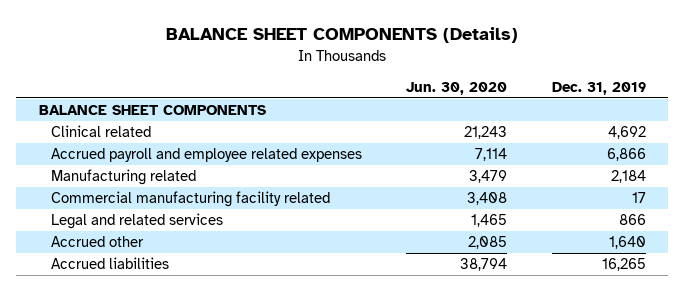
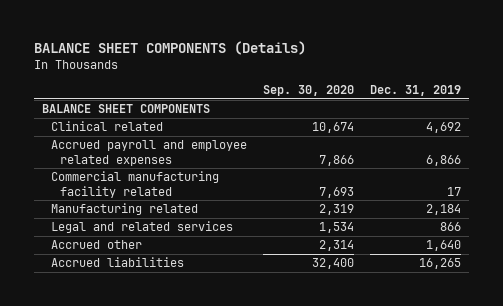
- | Jun. 30, 2020 | Dec. 31, 2019
+ | Sep. 30, 2020 | Dec. 31, 2019
moved down: Manufacturing related | 2,319 | 2,184

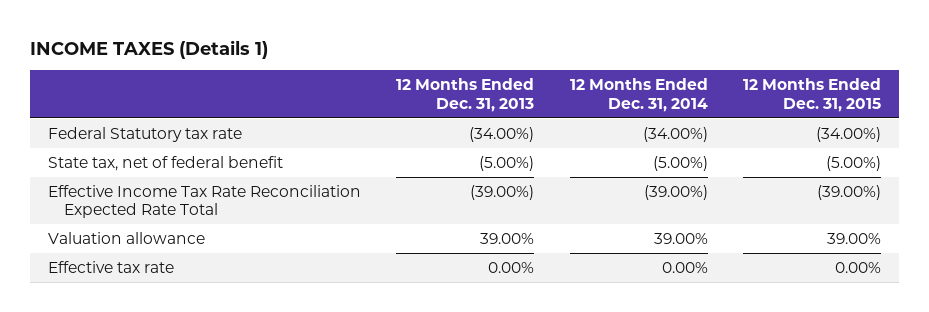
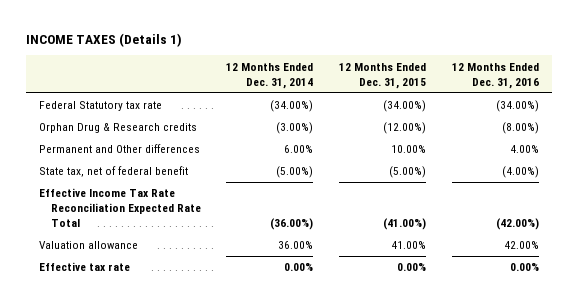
- | 12 Months Ended Dec. 31, 2013 | 12 Months Ended Dec. 31, 2014 | 12 Months Ended Dec. 31, 2015
+ | 12 Months Ended Dec. 31, 2014 | 12 Months Ended Dec. 31, 2015 | 12 Months Ended Dec. 31, 2016
+ Orphan Drug & Research credits | (3.00%) | (12.00%) | (8.00%)
+ Permanent and Other differences | 6.00% | 10.00% | 4.00%
- Effective Income Tax Rate Reconciliation Expected Rate Total | (39.00%) | (39.00%) | (39.00%)
- Valuation allowance | 39.00% | 39.00% | 39.00%
+ Effective Income Tax Rate Reconciliation Expected Rate Total | (36.00%) | (41.00%) | (42.00%)
+ Valuation allowance | 36.00% | 41.00% | 42.00%

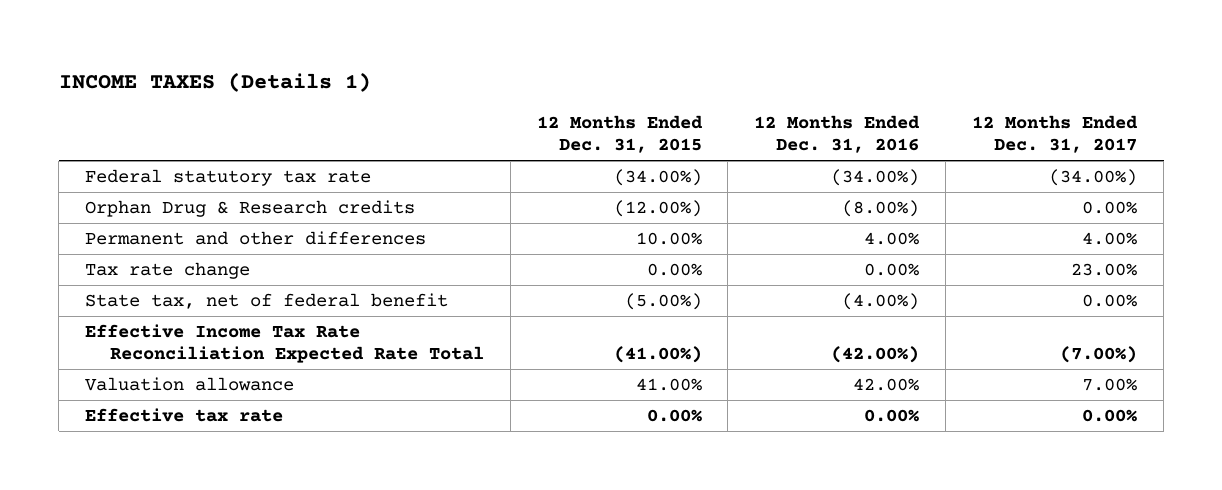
- | 12 Months Ended Dec. 31, 2014 | 12 Months Ended Dec. 31, 2015 | 12 Months Ended Dec. 31, 2016
+ | 12 Months Ended Dec. 31, 2015 | 12 Months Ended Dec. 31, 2016 | 12 Months Ended Dec. 31, 2017
- Federal Statutory tax rate | (34.00%) | (34.00%) | (34.00%)
+ Federal statutory tax rate | (34.00%) | (34.00%) | (34.00%)
- Permanent and Other differences | 6.00% | 10.00% | 4.00%
+ Permanent and other differences | 10.00% | 4.00% | 4.00%
+ Tax rate change | 0.00% | 0.00% | 23.00%

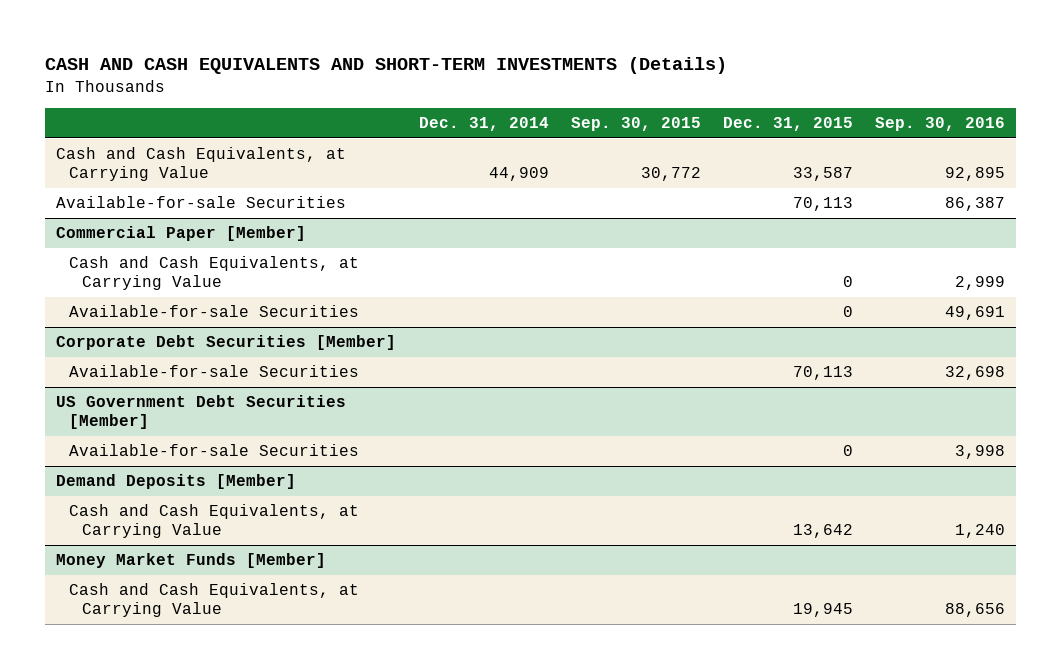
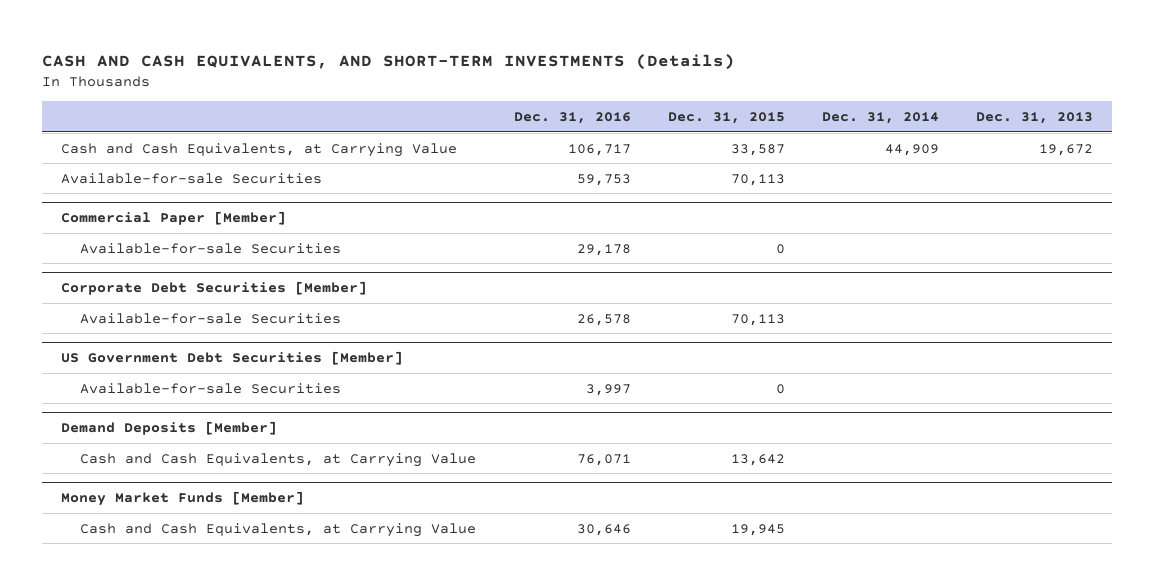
- CASH AND CASH EQUIVALENTS AND SHORT-TERM INVESTMENTS (Details)
+ CASH AND CASH EQUIVALENTS, AND SHORT-TERM INVESTMENTS (Details)
- | Dec. 31, 2014 | Sep. 30, 2015 | Dec. 31, 2015 | Sep. 30, 2016
+ | Dec. 31, 2016 | Dec. 31, 2015 | Dec. 31, 2014 | Dec. 31, 2013
@ Commercial Paper [Member]
- Cash and Cash Equivalents, at Carrying Value | | | 0 | 2,999

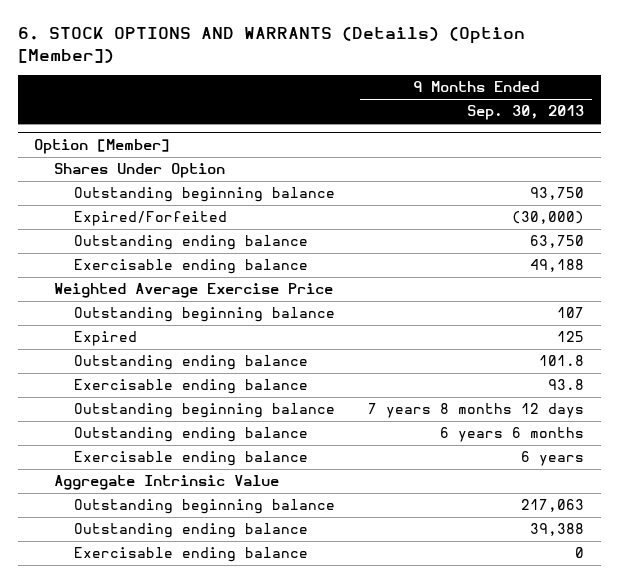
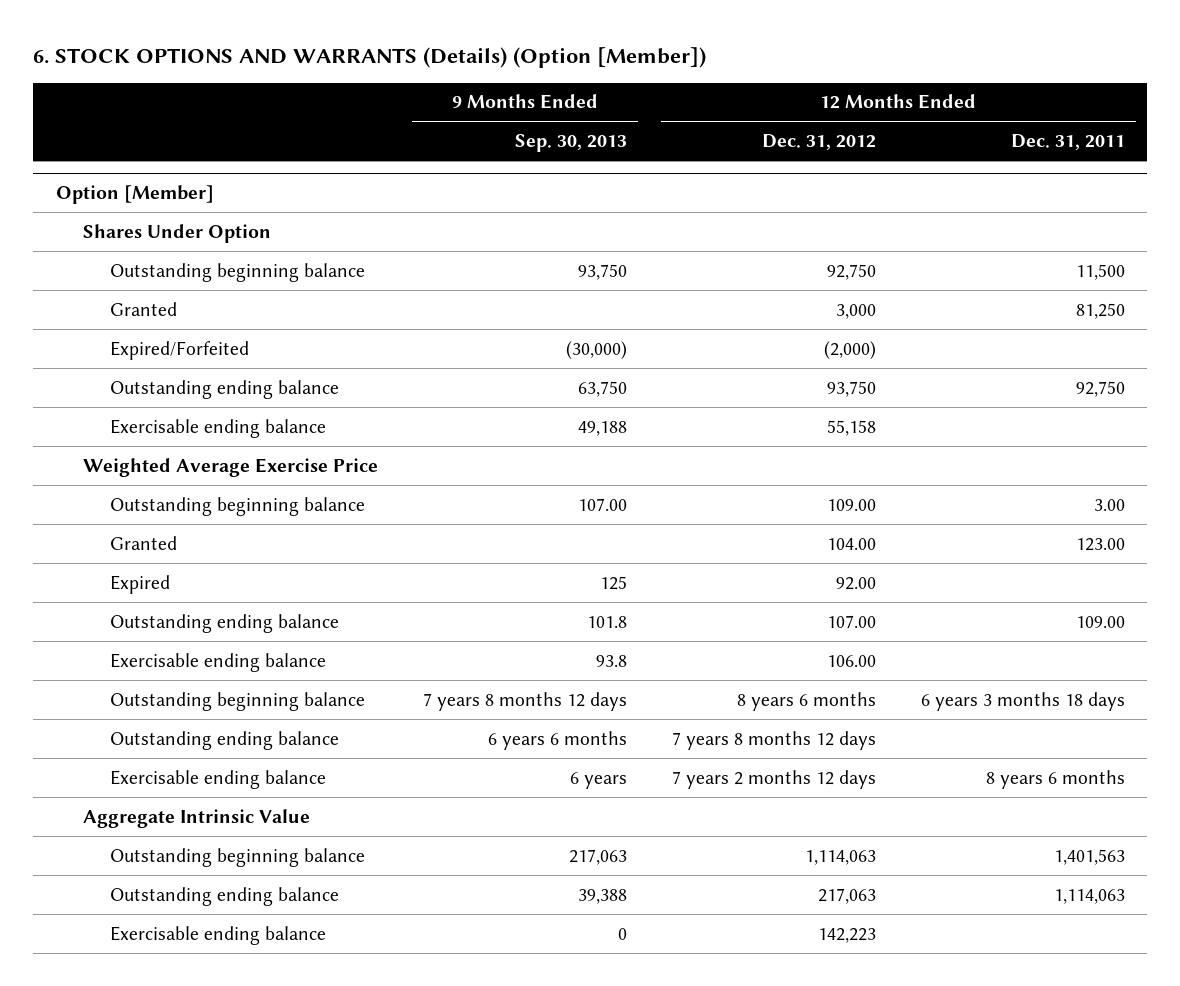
- | 9 Months Ended Sep. 30, 2013
+ | 9 Months Ended Sep. 30, 2013 | 12 Months Ended Dec. 31, 2012 | 12 Months Ended Dec. 31, 2011
@ Option [Member]
+ Granted | | 3,000 | 81,250
- Outstanding beginning balance | 107
+ Outstanding beginning balance | 107.00 | 109.00 | 3.00
+ Granted | | 104.00 | 123.00

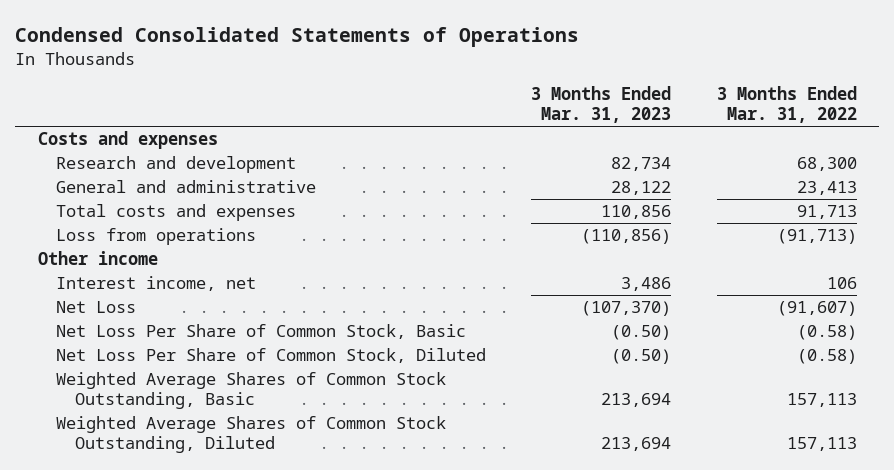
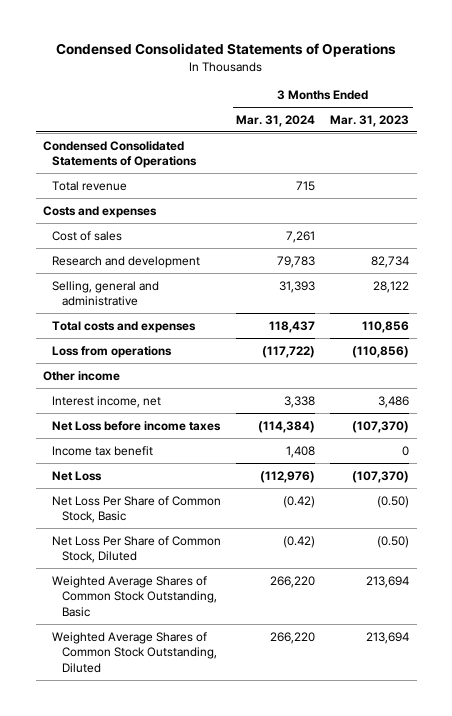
- | 3 Months Ended Mar. 31, 2023 | 3 Months Ended Mar. 31, 2022
+ | 3 Months Ended Mar. 31, 2024 | 3 Months Ended Mar. 31, 2023
+ Condensed Consolidated Statements of Operations
+ Total revenue | 715 |
+ Cost of sales | 7,261 |
- General and administrative | 28,122 | 23,413
+ Selling, general and administrative | 31,393 | 28,122
+ Net Loss before income taxes | (114,384) | (107,370)
+ Income tax benefit | 1,408 | 0

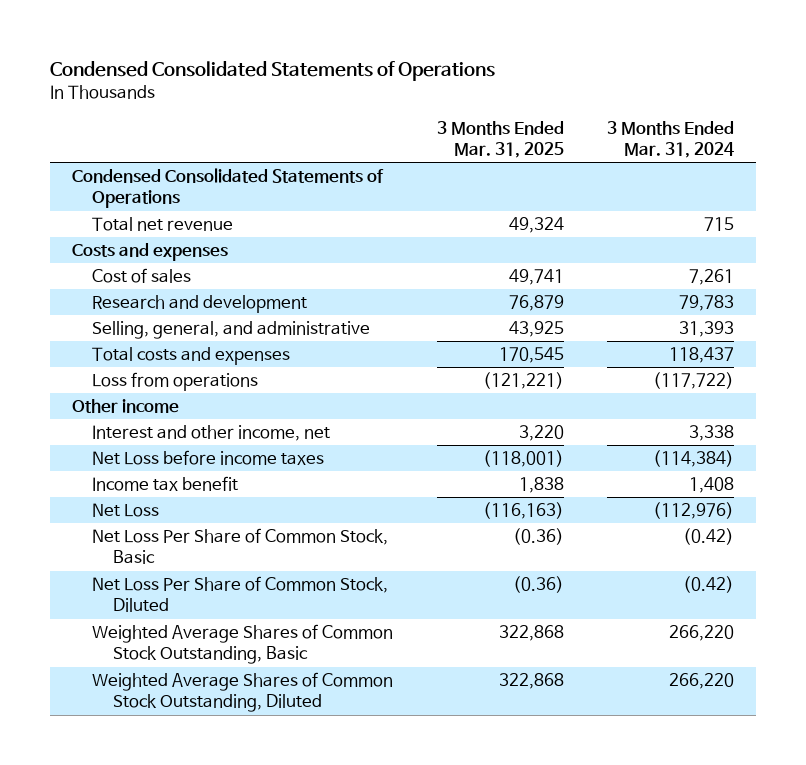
- | 3 Months Ended Mar. 31, 2024 | 3 Months Ended Mar. 31, 2023
+ | 3 Months Ended Mar. 31, 2025 | 3 Months Ended Mar. 31, 2024
- Total revenue | 715 |
+ Total net revenue | 49,324 | 715
- Selling, general and administrative | 31,393 | 28,122
+ Selling, general, and administrative | 43,925 | 31,393
- Interest income, net | 3,338 | 3,486
+ Interest and other income, net | 3,220 | 3,338

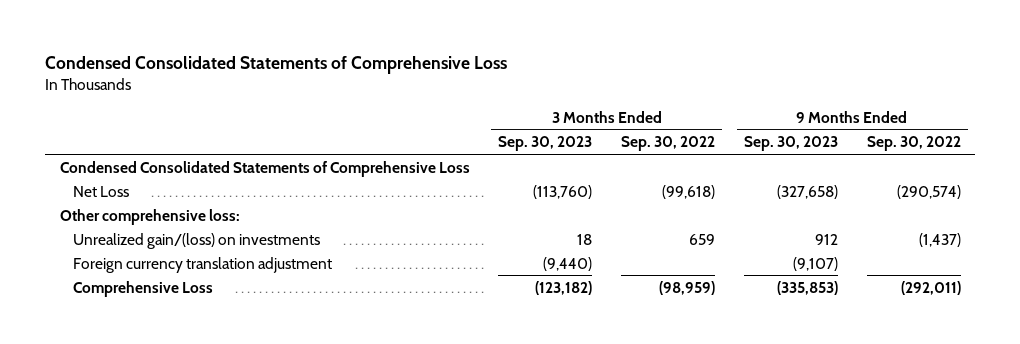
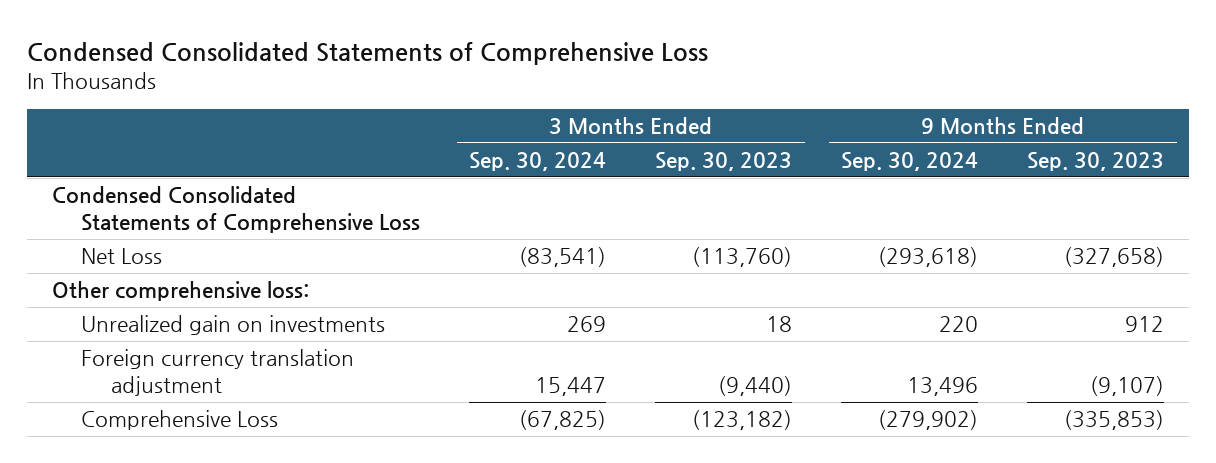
- | 3 Months Ended Sep. 30, 2023 | 3 Months Ended Sep. 30, 2022 | 9 Months Ended Sep. 30, 2023 | 9 Months Ended Sep. 30, 2022
+ | 3 Months Ended Sep. 30, 2024 | 3 Months Ended Sep. 30, 2023 | 9 Months Ended Sep. 30, 2024 | 9 Months Ended Sep. 30, 2023
- Unrealized gain/(loss) on investments | 18 | 659 | 912 | (1,437)
+ Unrealized gain on investments | 269 | 18 | 220 | 912

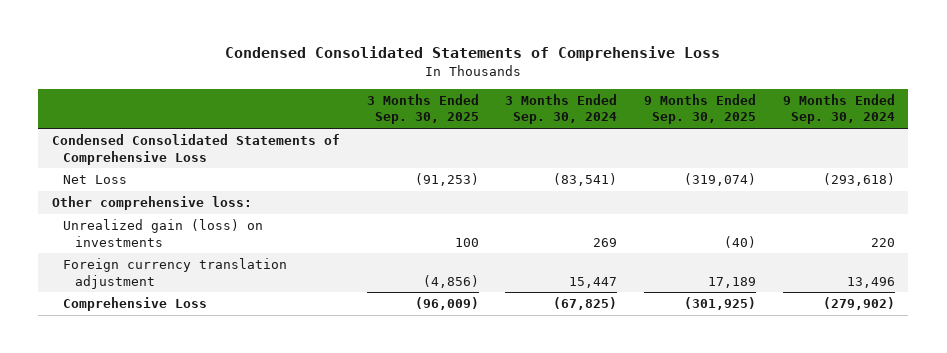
- | 3 Months Ended Sep. 30, 2024 | 3 Months Ended Sep. 30, 2023 | 9 Months Ended Sep. 30, 2024 | 9 Months Ended Sep. 30, 2023
+ | 3 Months Ended Sep. 30, 2025 | 3 Months Ended Sep. 30, 2024 | 9 Months Ended Sep. 30, 2025 | 9 Months Ended Sep. 30, 2024
- Unrealized gain on investments | 269 | 18 | 220 | 912
+ Unrealized gain (loss) on investments | 100 | 269 | (40) | 220

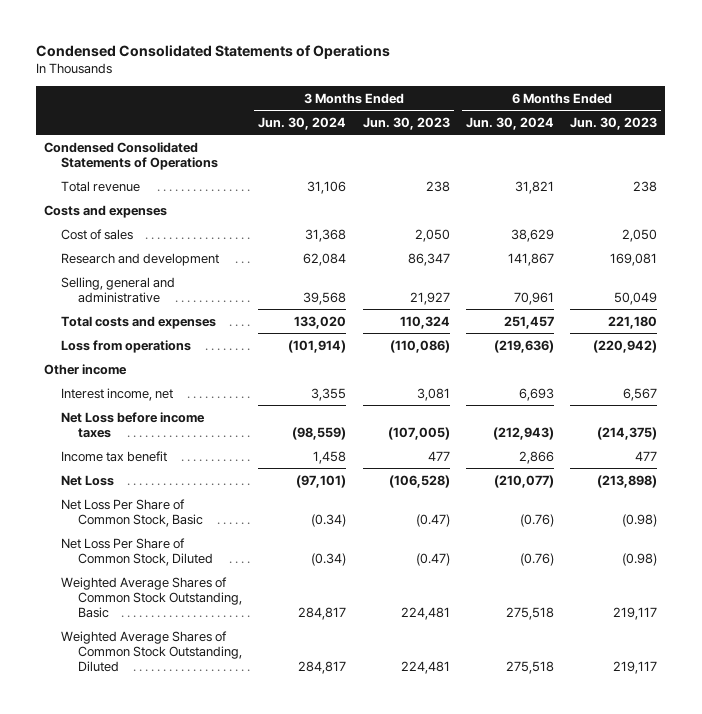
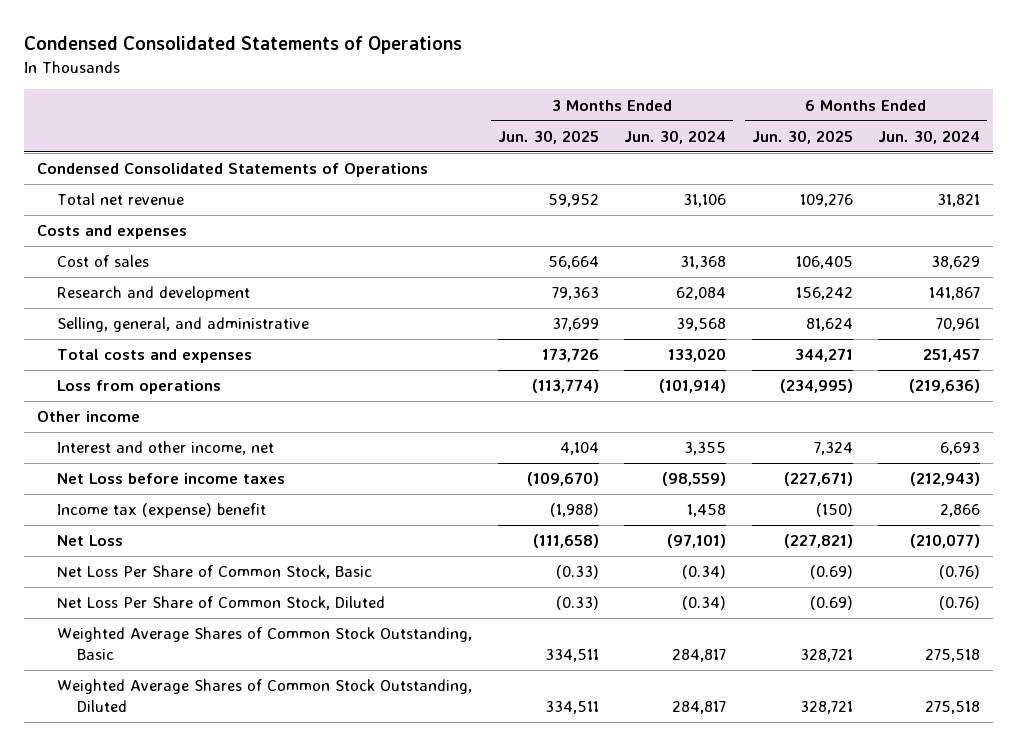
- | 3 Months Ended Jun. 30, 2024 | 3 Months Ended Jun. 30, 2023 | 6 Months Ended Jun. 30, 2024 | 6 Months Ended Jun. 30, 2023
+ | 3 Months Ended Jun. 30, 2025 | 3 Months Ended Jun. 30, 2024 | 6 Months Ended Jun. 30, 2025 | 6 Months Ended Jun. 30, 2024
- Total revenue | 31,106 | 238 | 31,821 | 238
+ Total net revenue | 59,952 | 31,106 | 109,276 | 31,821
- Selling, general and administrative | 39,568 | 21,927 | 70,961 | 50,049
+ Selling, general, and administrative | 37,699 | 39,568 | 81,624 | 70,961
- Interest income, net | 3,355 | 3,081 | 6,693 | 6,567
+ Interest and other income, net | 4,104 | 3,355 | 7,324 | 6,693
- Income tax benefit | 1,458 | 477 | 2,866 | 477
+ Income tax (expense) benefit | (1,988) | 1,458 | (150) | 2,866

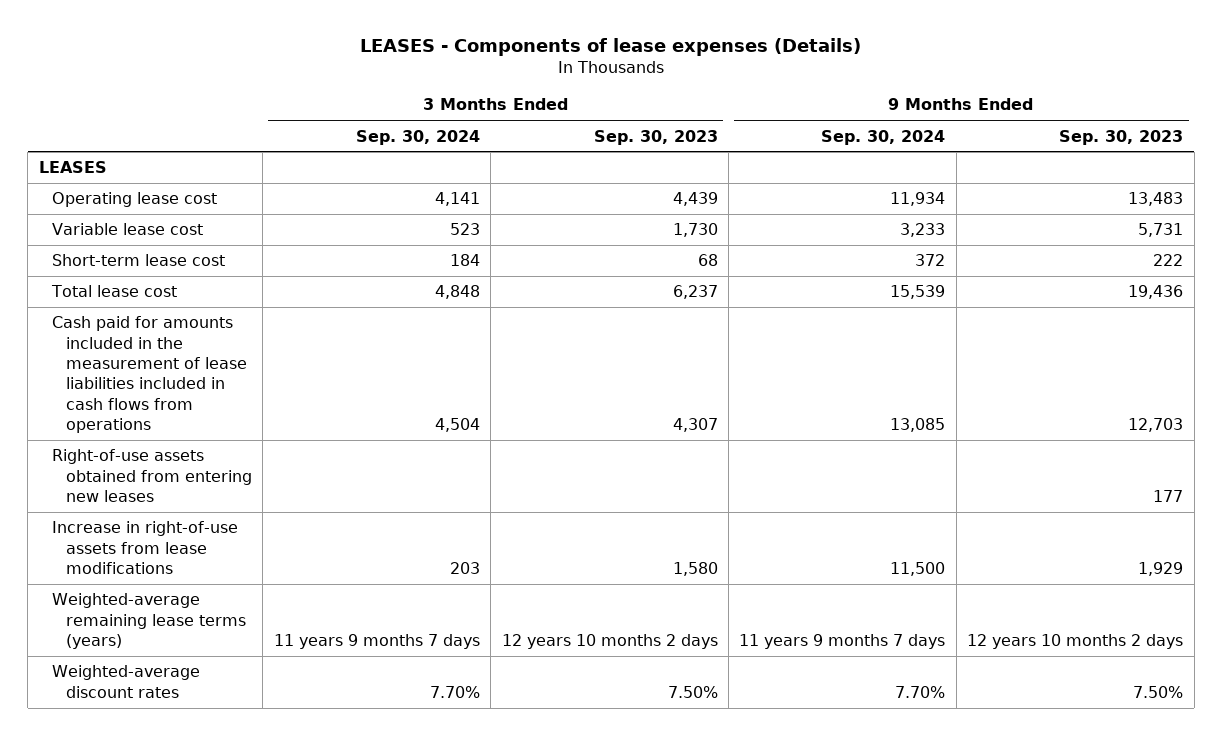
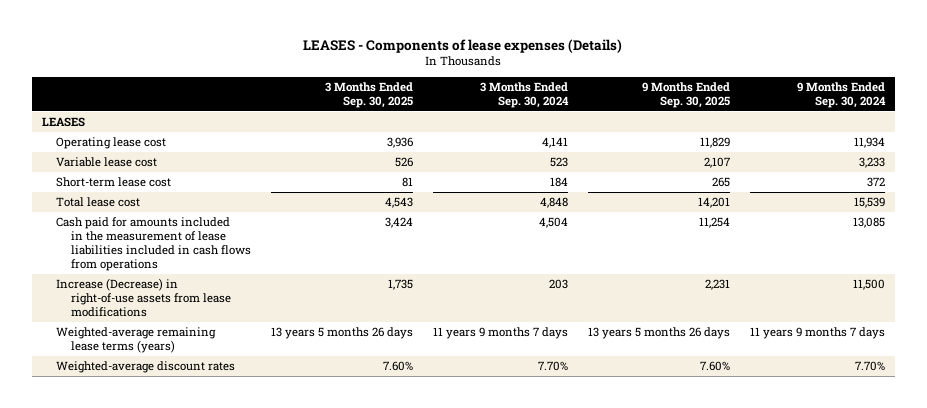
- | 3 Months Ended Sep. 30, 2024 | 3 Months Ended Sep. 30, 2023 | 9 Months Ended Sep. 30, 2024 | 9 Months Ended Sep. 30, 2023
+ | 3 Months Ended Sep. 30, 2025 | 3 Months Ended Sep. 30, 2024 | 9 Months Ended Sep. 30, 2025 | 9 Months Ended Sep. 30, 2024
- Right-of-use assets obtained from entering new leases | | | | 177
- Increase in right-of-use assets from lease modifications | 203 | 1,580 | 11,500 | 1,929
+ Increase (Decrease) in right-of-use assets from lease modifications | 1,735 | 203 | 2,231 | 11,500

